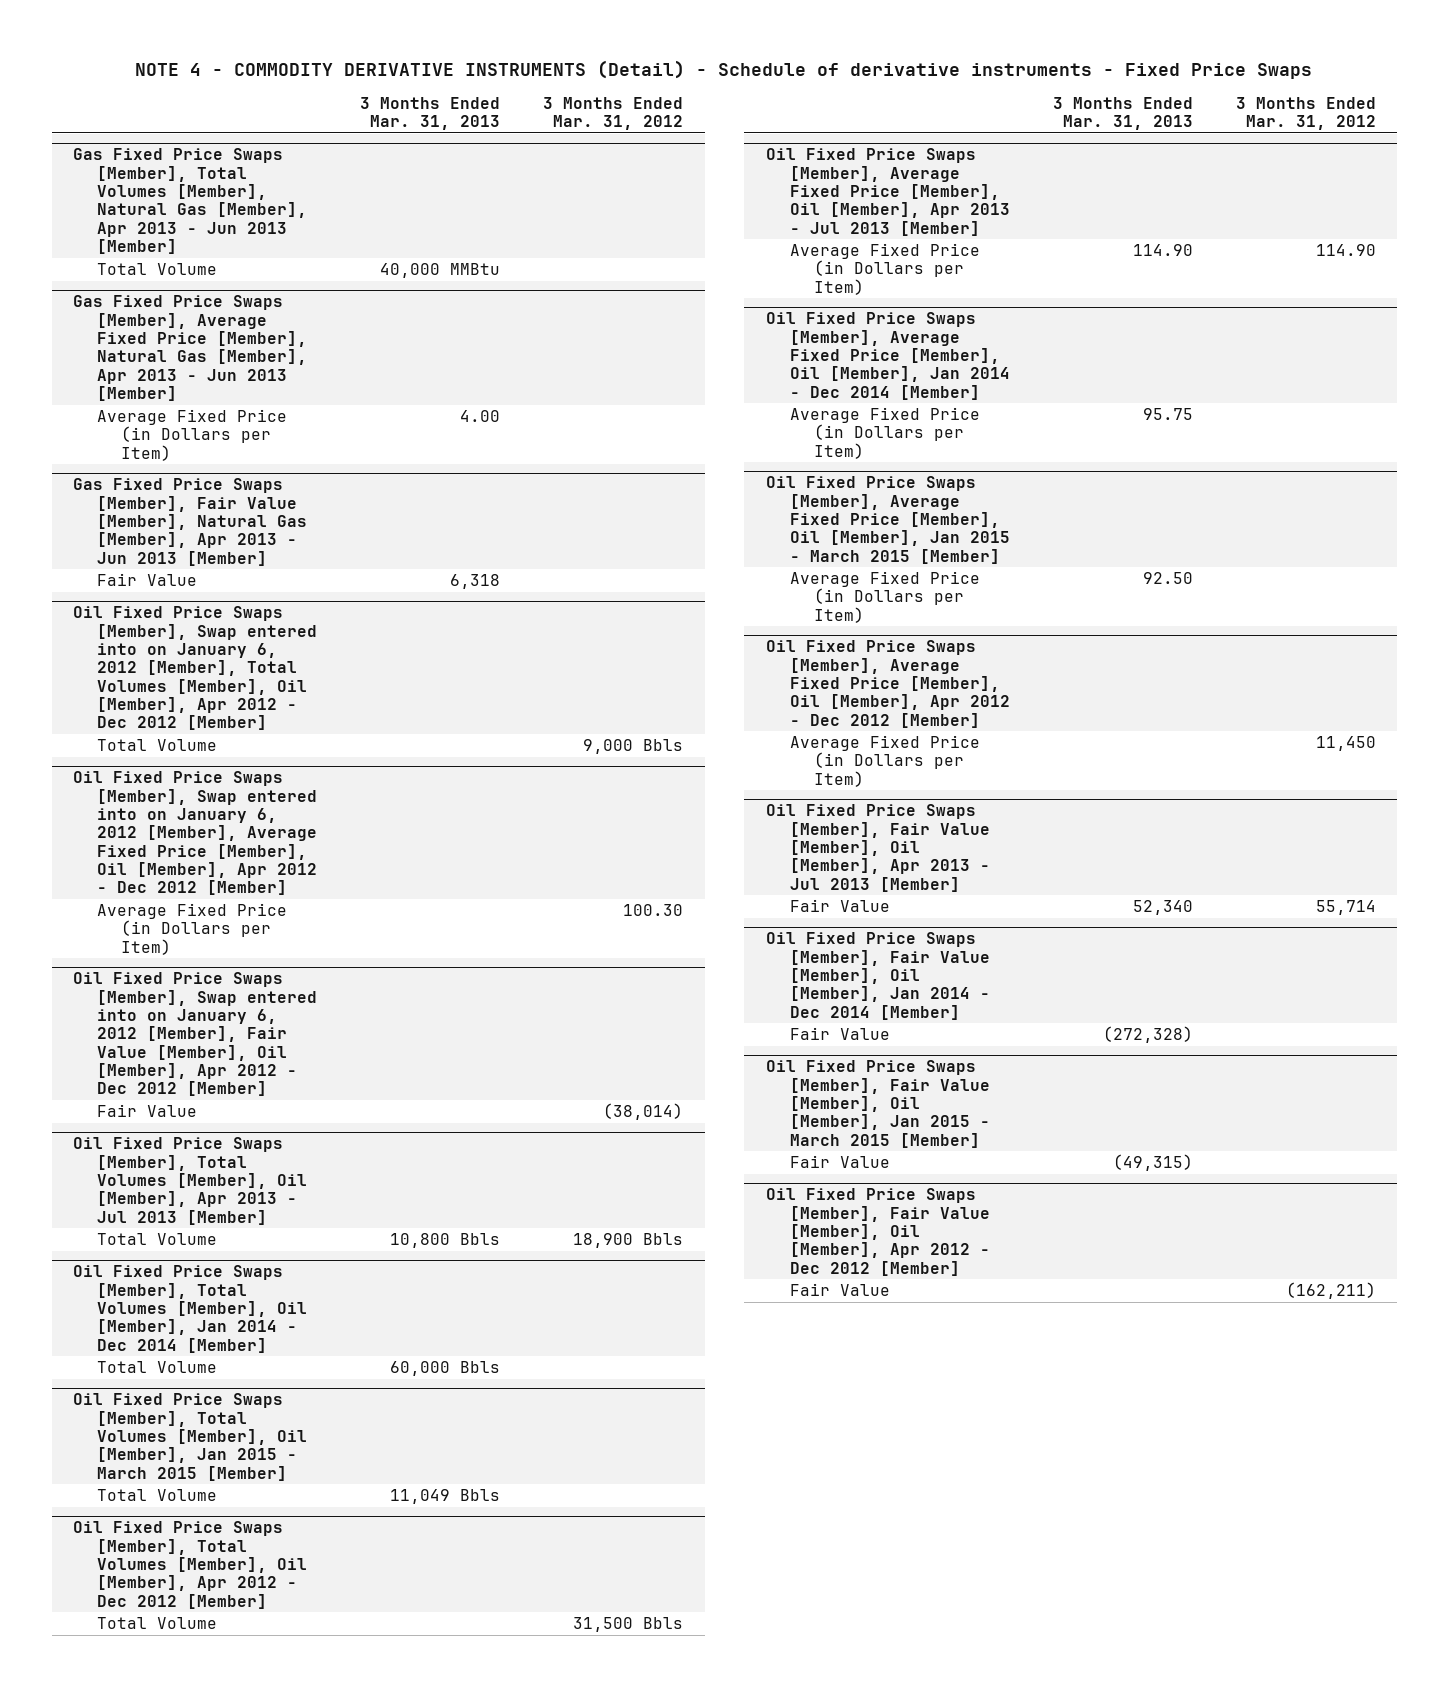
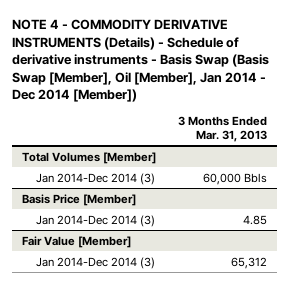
- NOTE 4 - COMMODITY DERIVATIVE INSTRUMENTS (Detail) - Schedule of derivative instruments - Fixed Price Swaps
+ NOTE 4 - COMMODITY DERIVATIVE INSTRUMENTS (Details) - Schedule of derivative instruments - Basis Swap (Basis Swap [Member], Oil [Member], Jan 2014 - Dec 2014 [Member])
- | 3 Months Ended Mar. 31, 2013 | 3 Months Ended Mar. 31, 2012
+ | 3 Months Ended Mar. 31, 2013
- Gas Fixed Price Swaps [Member], Total Volumes [Member], Natural Gas [Member], Apr 2013 - Jun 2013 [Member]
- Total Volume | 40,000 MMBtu |
- Gas Fixed Price Swaps [Member], Average Fixed Price [Member], Natural Gas [Member], Apr 2013 - Jun 2013 [Member]
- Average Fixed Price (in Dollars per Item) | 4.00 |
- Gas Fixed Price Swaps [Member], Fair Value [Member], Natural Gas [Member], Apr 2013 - Jun 2013 [Member]
- Fair Value | 6,318 |
- Oil Fixed Price Swaps [Member], Swap entered into on January 6, 2012 [Member], Total Volumes [Member], Oil [Member], Apr 2012 - Dec 2012 [Member]
- Total Volume | | 9,000 Bbls
- Oil Fixed Price Swaps [Member], Swap entered into on January 6, 2012 [Member], Average Fixed Price [Member], Oil [Member], Apr 2012 - Dec 2012 [Member]
- Average Fixed Price (in Dollars per Item) | | 100.30
- Oil Fixed Price Swaps [Member], Swap entered into on January 6, 2012 [Member], Fair Value [Member], Oil [Member], Apr 2012 - Dec 2012 [Member]
- Fair Value | | (38,014)
- Oil Fixed Price Swaps [Member], Total Volumes [Member], Oil [Member], Apr 2013 - Jul 2013 [Member]
- Total Volume | 10,800 Bbls | 18,900 Bbls
- Oil Fixed Price Swaps [Member], Total Volumes [Member], Oil [Member], Jan 2014 - Dec 2014 [Member]
- Total Volume | 60,000 Bbls |
- Oil Fixed Price Swaps [Member], Total Volumes [Member], Oil [Member], Jan 2015 - March 2015 [Member]
- Total Volume | 11,049 Bbls |
- Oil Fixed Price Swaps [Member], Total Volumes [Member], Oil [Member], Apr 2012 - Dec 2012 [Member]
- Total Volume | | 31,500 Bbls
- Oil Fixed Price Swaps [Member], Average Fixed Price [Member], Oil [Member], Apr 2013 - Jul 2013 [Member]
- Average Fixed Price (in Dollars per Item) | 114.90 | 114.90
- Oil Fixed Price Swaps [Member], Average Fixed Price [Member], Oil [Member], Jan 2014 - Dec 2014 [Member]
- Average Fixed Price (in Dollars per Item) | 95.75 |
- Oil Fixed Price Swaps [Member], Average Fixed Price [Member], Oil [Member], Jan 2015 - March 2015 [Member]
- Average Fixed Price (in Dollars per Item) | 92.50 |
- Oil Fixed Price Swaps [Member], Average Fixed Price [Member], Oil [Member], Apr 2012 - Dec 2012 [Member]
- Average Fixed Price (in Dollars per Item) | | 11,450
- Oil Fixed Price Swaps [Member], Fair Value [Member], Oil [Member], Apr 2013 - Jul 2013 [Member]
- Fair Value | 52,340 | 55,714
- Oil Fixed Price Swaps [Member], Fair Value [Member], Oil [Member], Jan 2014 - Dec 2014 [Member]
- Fair Value | (272,328) |
- Oil Fixed Price Swaps [Member], Fair Value [Member], Oil [Member], Jan 2015 - March 2015 [Member]
- Fair Value | (49,315) |
- Oil Fixed Price Swaps [Member], Fair Value [Member], Oil [Member], Apr 2012 - Dec 2012 [Member]
- Fair Value | | (162,211)
+ Total Volumes [Member]
+ Jan 2014-Dec 2014 (3) | 60,000 Bbls
+ Basis Price [Member]
+ Jan 2014-Dec 2014 (3) | 4.85
+ Fair Value [Member]
+ Jan 2014-Dec 2014 (3) | 65,312

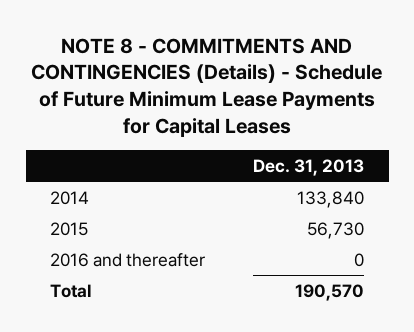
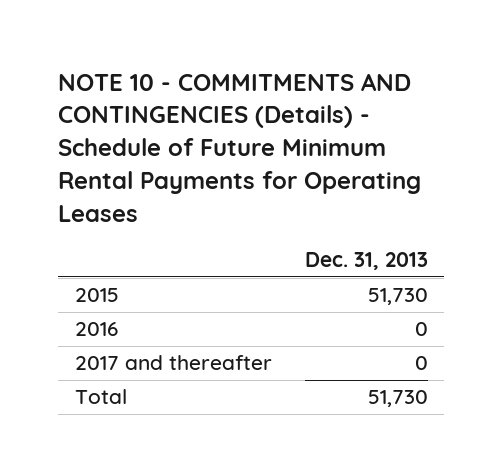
- NOTE 8 - COMMITMENTS AND CONTINGENCIES (Details) - Schedule of Future Minimum Lease Payments for Capital Leases
+ NOTE 10 - COMMITMENTS AND CONTINGENCIES (Details) - Schedule of Future Minimum Rental Payments for Operating Leases
- 2014 | 133,840
- 2015 | 56,730
- 2016 and thereafter | 0
- Total | 190,570
+ 2015 | 51,730
+ 2016 | 0
+ 2017 and thereafter | 0
+ Total | 51,730

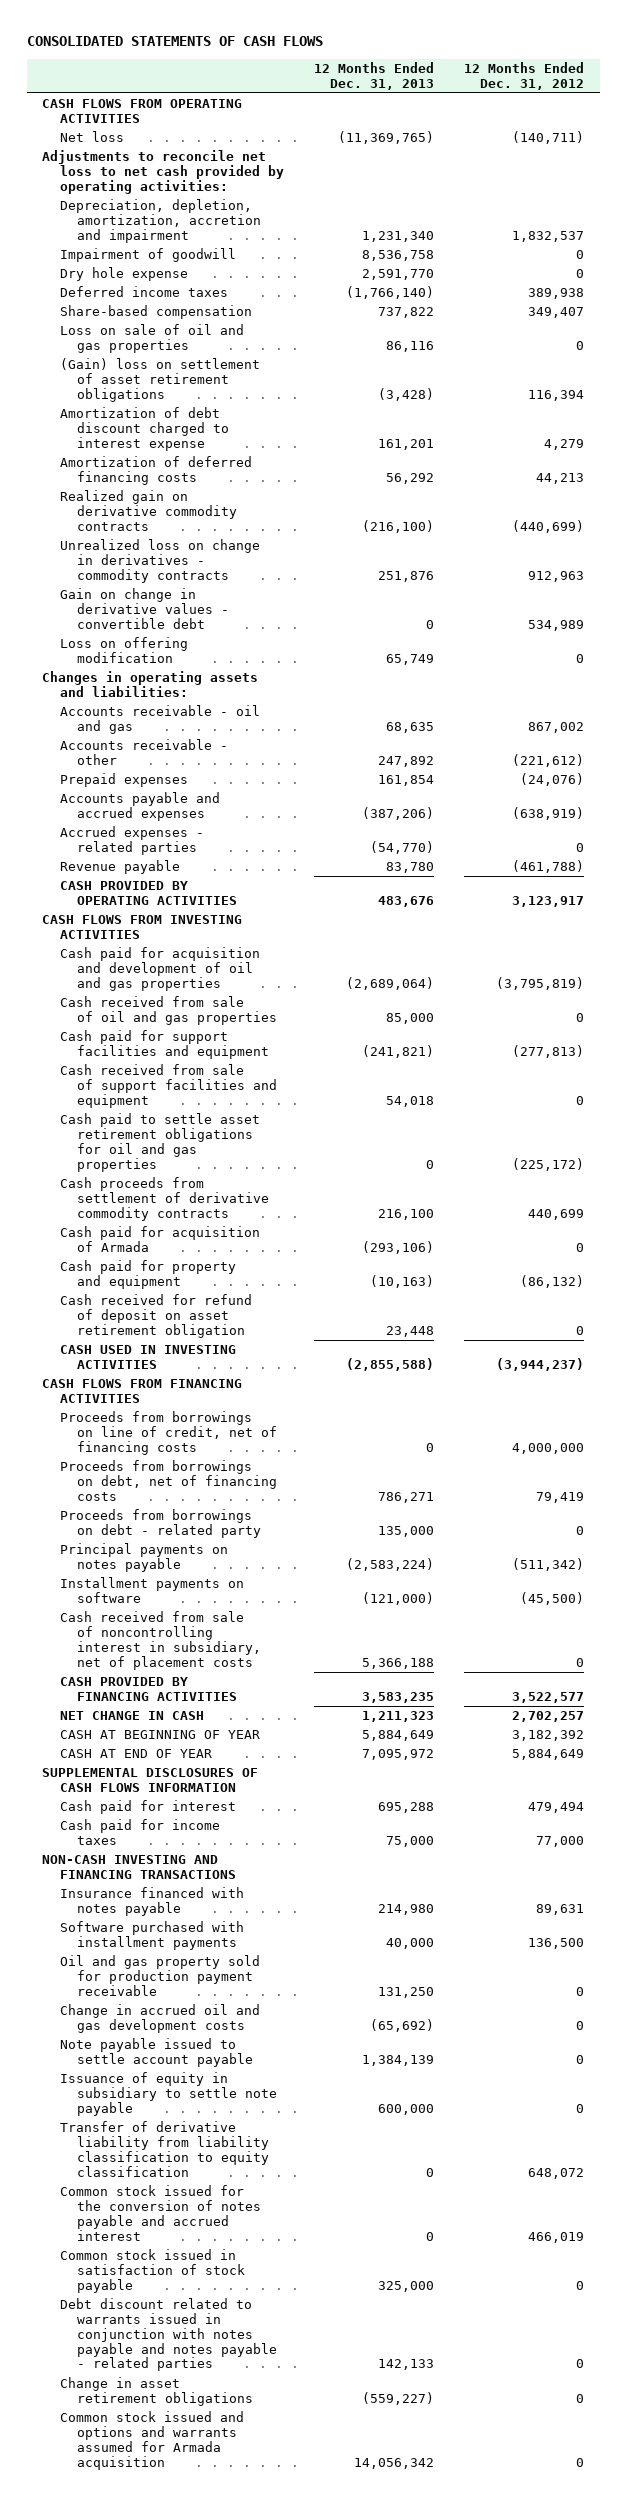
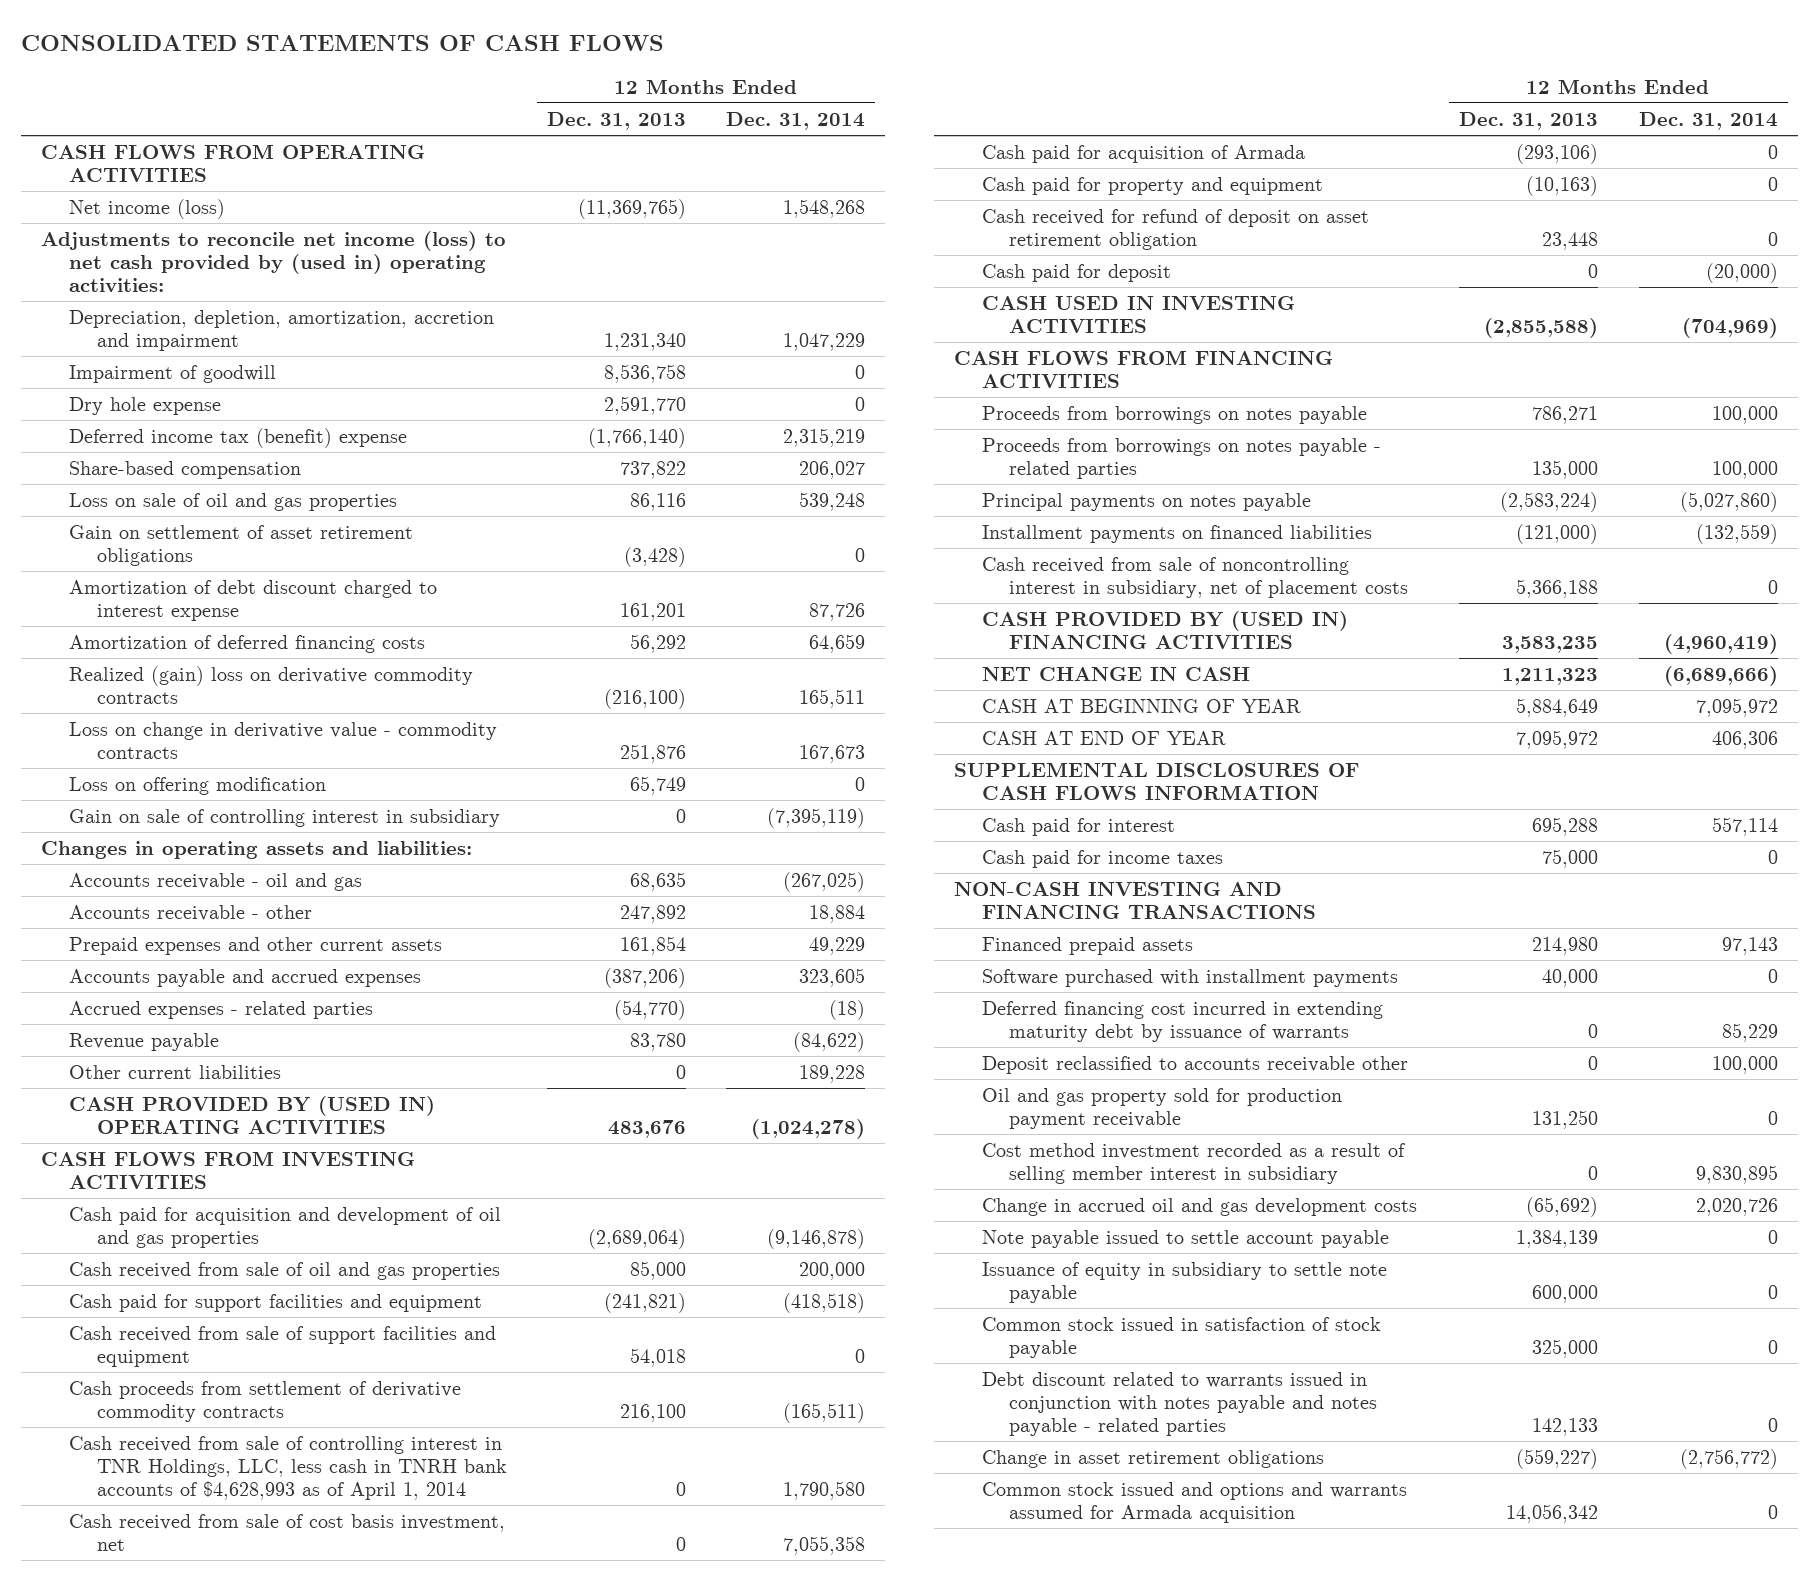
- | 12 Months Ended Dec. 31, 2013 | 12 Months Ended Dec. 31, 2012
+ | 12 Months Ended Dec. 31, 2013 | 12 Months Ended Dec. 31, 2014
- Net loss | (11,369,765) | (140,711)
- Adjustments to reconcile net loss to net cash provided by operating activities:
+ Net income (loss) | (11,369,765) | 1,548,268
+ Adjustments to reconcile net income (loss) to net cash provided by (used in) operating activities:
- Deferred income taxes | (1,766,140) | 389,938
+ Deferred income tax (benefit) expense | (1,766,140) | 2,315,219
- (Gain) loss on settlement of asset retirement obligations | (3,428) | 116,394
+ Gain on settlement of asset retirement obligations | (3,428) | 0
- Realized gain on derivative commodity contracts | (216,100) | (440,699)
- Unrealized loss on change in derivatives - commodity contracts | 251,876 | 912,963
- Gain on change in derivative values - convertible debt | 0 | 534,989
+ Realized (gain) loss on derivative commodity contracts | (216,100) | 165,511
+ Loss on change in derivative value - commodity contracts | 251,876 | 167,673
+ Gain on sale of controlling interest in subsidiary | 0 | (7,395,119)
- Prepaid expenses | 161,854 | (24,076)
+ Prepaid expenses and other current assets | 161,854 | 49,229
- CASH PROVIDED BY OPERATING ACTIVITIES | 483,676 | 3,123,917
+ Other current liabilities | 0 | 189,228
+ CASH PROVIDED BY (USED IN) OPERATING ACTIVITIES | 483,676 | (1,024,278)
- Cash paid to settle asset retirement obligations for oil and gas properties | 0 | (225,172)
+ Cash received from sale of controlling interest in TNR Holdings, LLC, less cash in TNRH bank accounts of $4,628,993 as of April 1, 2014 | 0 | 1,790,580
+ Cash received from sale of cost basis investment, net | 0 | 7,055,358
+ Cash paid for deposit | 0 | (20,000)
- Proceeds from borrowings on line of credit, net of financing costs | 0 | 4,000,000
- Proceeds from borrowings on debt, net of financing costs | 786,271 | 79,419
- Proceeds from borrowings on debt - related party | 135,000 | 0
+ Proceeds from borrowings on notes payable | 786,271 | 100,000
+ Proceeds from borrowings on notes payable - related parties | 135,000 | 100,000
- Installment payments on software | (121,000) | (45,500)
+ Installment payments on financed liabilities | (121,000) | (132,559)
- CASH PROVIDED BY FINANCING ACTIVITIES | 3,583,235 | 3,522,577
+ CASH PROVIDED BY (USED IN) FINANCING ACTIVITIES | 3,583,235 | (4,960,419)
- Insurance financed with notes payable | 214,980 | 89,631
+ Financed prepaid assets | 214,980 | 97,143
+ Deferred financing cost incurred in extending maturity debt by issuance of warrants | 0 | 85,229
+ Deposit reclassified to accounts receivable other | 0 | 100,000
+ Cost method investment recorded as a result of selling member interest in subsidiary | 0 | 9,830,895
- Transfer of derivative liability from liability classification to equity classification | 0 | 648,072
- Common stock issued for the conversion of notes payable and accrued interest | 0 | 466,019

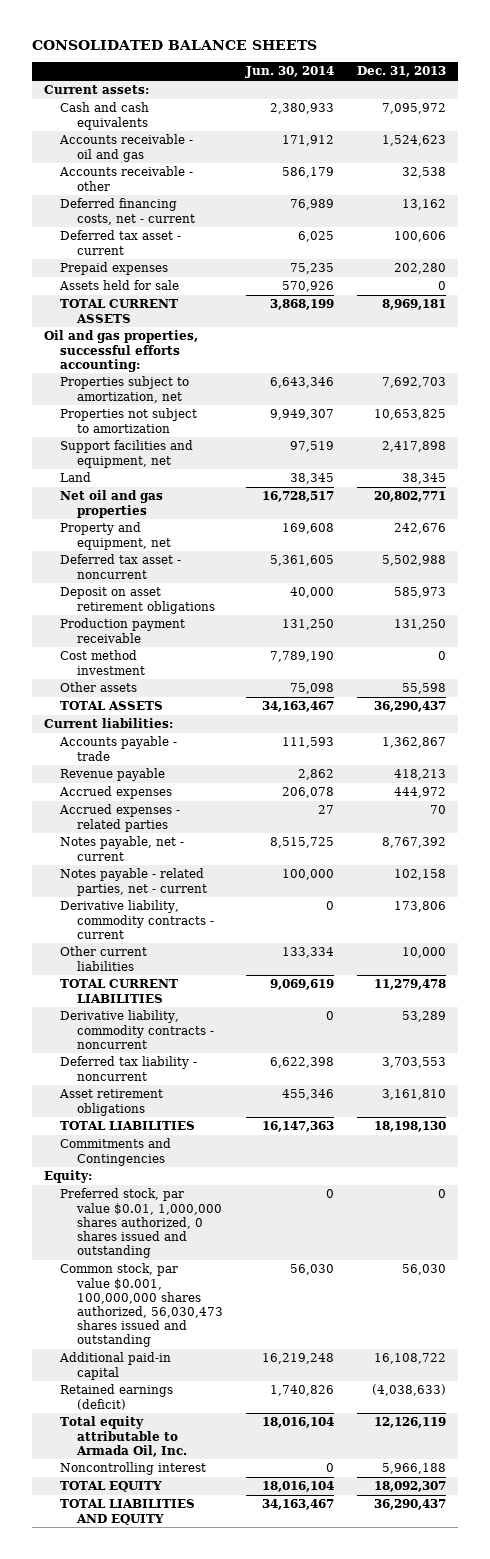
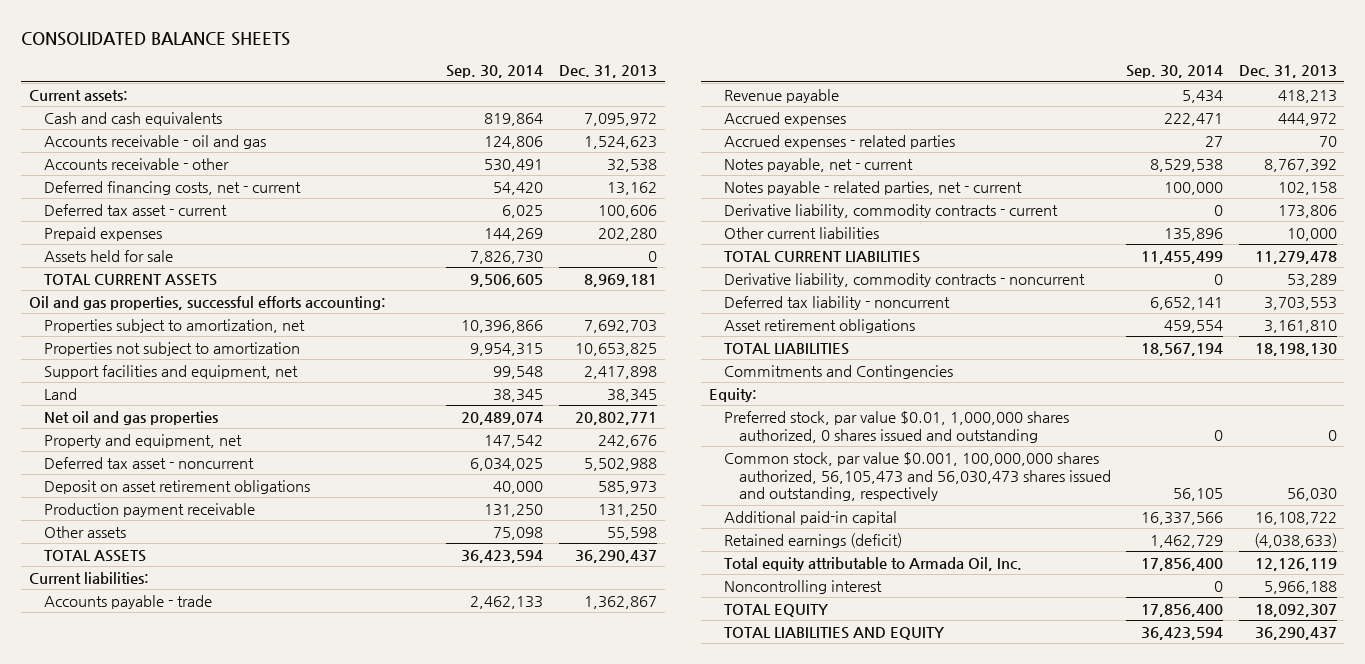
- | Jun. 30, 2014 | Dec. 31, 2013
+ | Sep. 30, 2014 | Dec. 31, 2013
- Cost method investment | 7,789,190 | 0
- Common stock, par value $0.001, 100,000,000 shares authorized, 56,030,473 shares issued and outstanding | 56,030 | 56,030
+ Common stock, par value $0.001, 100,000,000 shares authorized, 56,105,473 and 56,030,473 shares issued and outstanding, respectively | 56,105 | 56,030

